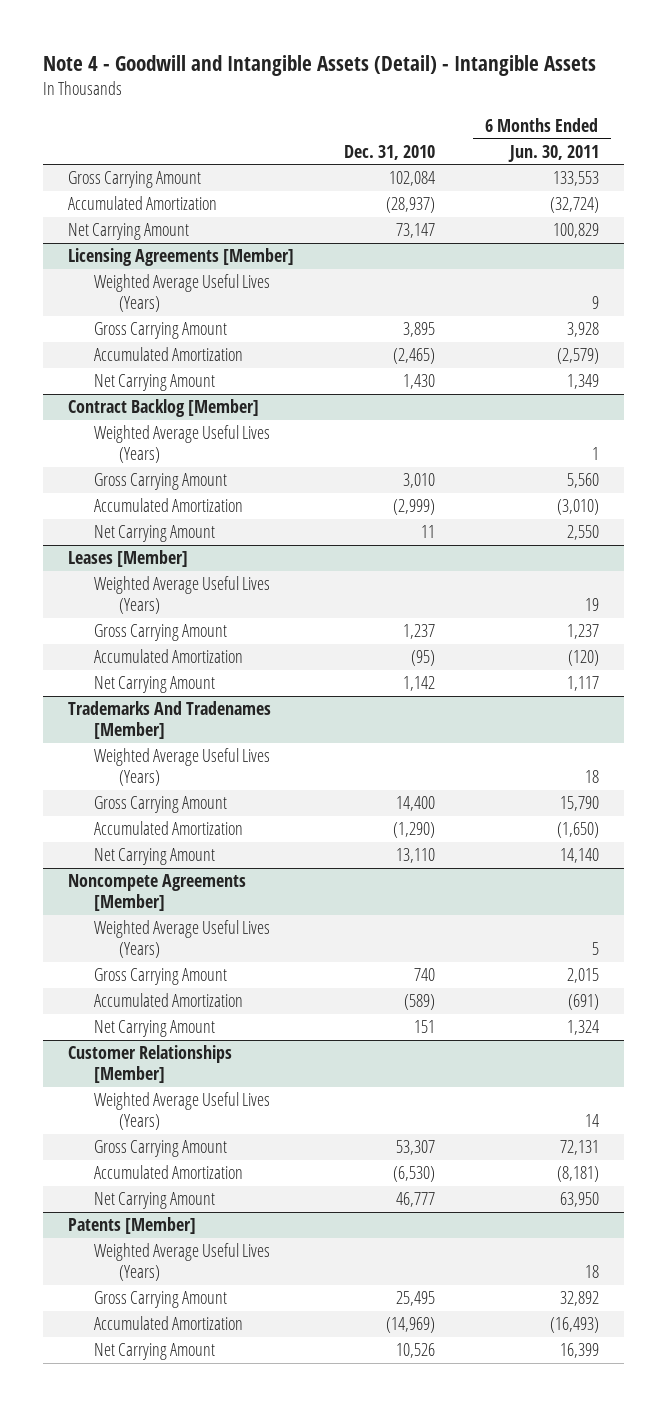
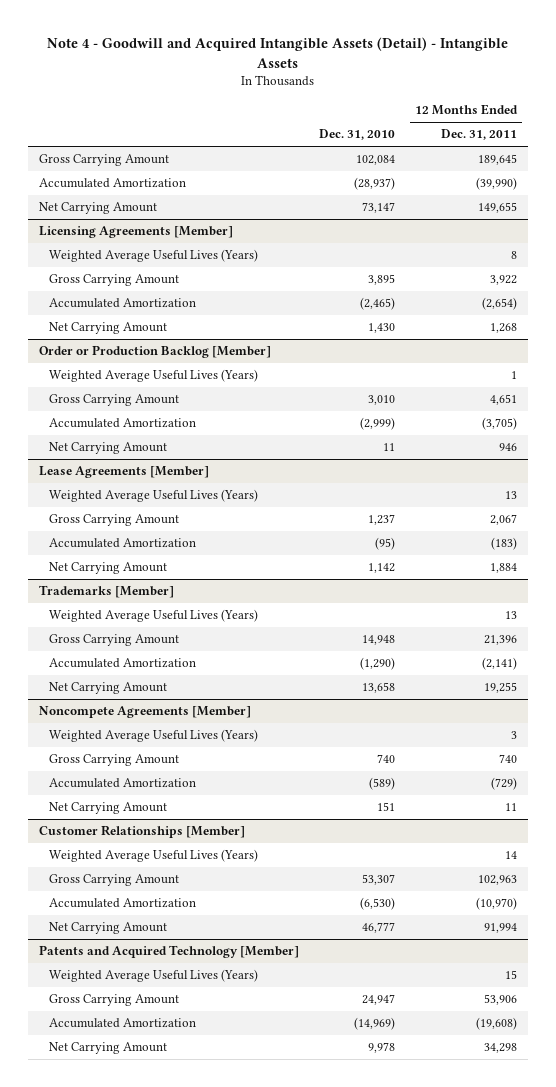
- Note 4 - Goodwill and Intangible Assets (Detail) - Intangible Assets
+ Note 4 - Goodwill and Acquired Intangible Assets (Detail) - Intangible Assets
- | Dec. 31, 2010 | 6 Months Ended Jun. 30, 2011
+ | Dec. 31, 2010 | 12 Months Ended Dec. 31, 2011
- Contract Backlog [Member]
+ Order or Production Backlog [Member]
- Leases [Member]
+ Lease Agreements [Member]
- Trademarks And Tradenames [Member]
+ Trademarks [Member]
- Gross Carrying Amount | 14,400 | 15,790
+ Gross Carrying Amount | 14,948 | 21,396
- Net Carrying Amount | 13,110 | 14,140
+ Net Carrying Amount | 13,658 | 19,255
- Patents [Member]
+ Patents and Acquired Technology [Member]
- Gross Carrying Amount | 25,495 | 32,892
+ Gross Carrying Amount | 24,947 | 53,906
- Net Carrying Amount | 10,526 | 16,399
+ Net Carrying Amount | 9,978 | 34,298

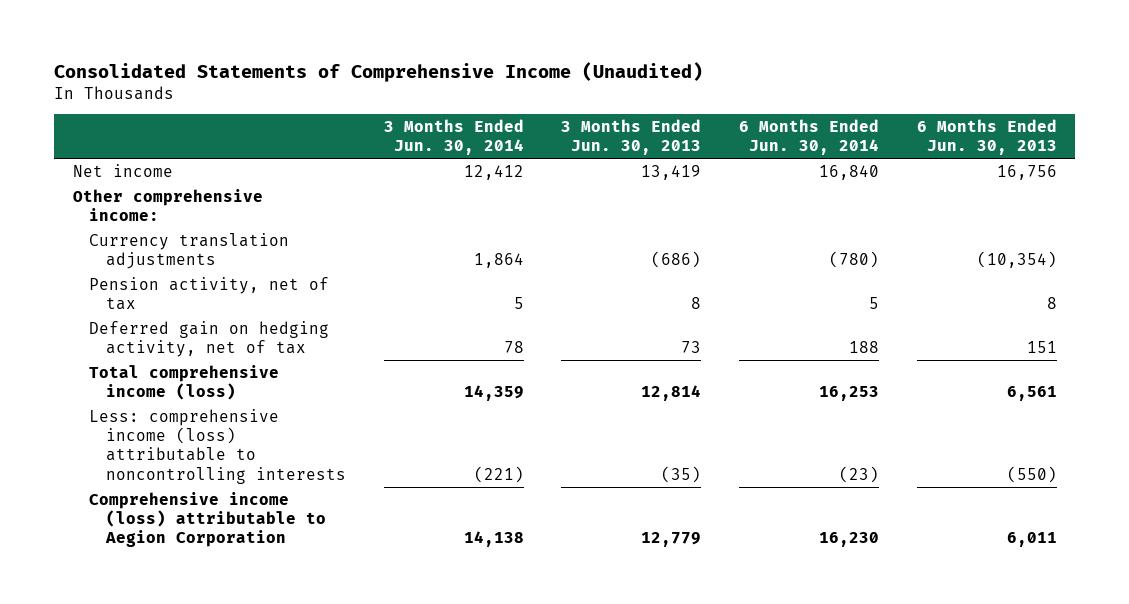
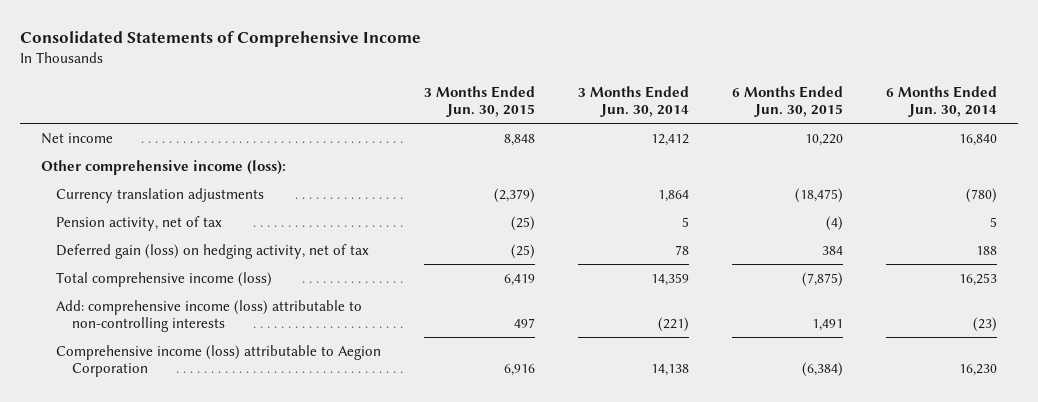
- Consolidated Statements of Comprehensive Income (Unaudited)
+ Consolidated Statements of Comprehensive Income
- | 3 Months Ended Jun. 30, 2014 | 3 Months Ended Jun. 30, 2013 | 6 Months Ended Jun. 30, 2014 | 6 Months Ended Jun. 30, 2013
+ | 3 Months Ended Jun. 30, 2015 | 3 Months Ended Jun. 30, 2014 | 6 Months Ended Jun. 30, 2015 | 6 Months Ended Jun. 30, 2014
- Other comprehensive income:
+ Other comprehensive income (loss):
- Deferred gain on hedging activity, net of tax | 78 | 73 | 188 | 151
+ Deferred gain (loss) on hedging activity, net of tax | (25) | 78 | 384 | 188
- Less: comprehensive income (loss) attributable to noncontrolling interests | (221) | (35) | (23) | (550)
+ Add: comprehensive income (loss) attributable to non-controlling interests | 497 | (221) | 1,491 | (23)

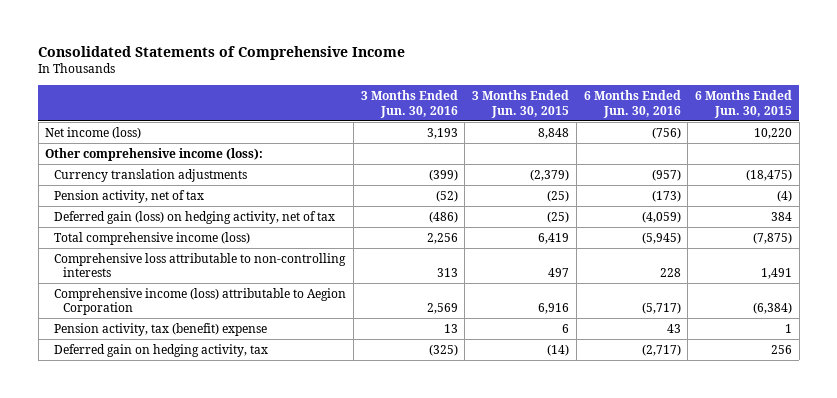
- | 3 Months Ended Jun. 30, 2015 | 3 Months Ended Jun. 30, 2014 | 6 Months Ended Jun. 30, 2015 | 6 Months Ended Jun. 30, 2014
+ | 3 Months Ended Jun. 30, 2016 | 3 Months Ended Jun. 30, 2015 | 6 Months Ended Jun. 30, 2016 | 6 Months Ended Jun. 30, 2015
- Net income | 8,848 | 12,412 | 10,220 | 16,840
+ Net income (loss) | 3,193 | 8,848 | (756) | 10,220
- Add: comprehensive income (loss) attributable to non-controlling interests | 497 | (221) | 1,491 | (23)
+ Comprehensive loss attributable to non-controlling interests | 313 | 497 | 228 | 1,491
+ Pension activity, tax (benefit) expense | 13 | 6 | 43 | 1
+ Deferred gain on hedging activity, tax | (325) | (14) | (2,717) | 256

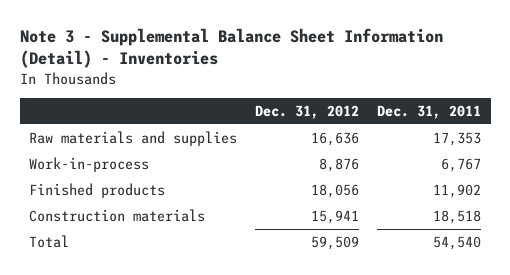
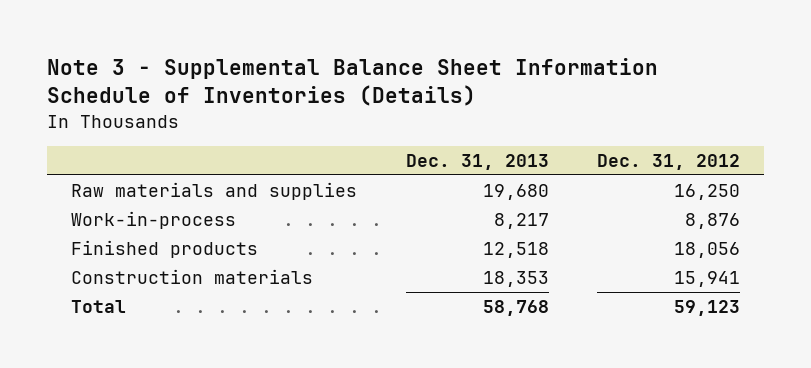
- Note 3 - Supplemental Balance Sheet Information (Detail) - Inventories
+ Note 3 - Supplemental Balance Sheet Information Schedule of Inventories (Details)
- | Dec. 31, 2012 | Dec. 31, 2011
+ | Dec. 31, 2013 | Dec. 31, 2012
- Raw materials and supplies | 16,636 | 17,353
+ Raw materials and supplies | 19,680 | 16,250
- Total | 59,509 | 54,540
+ Total | 58,768 | 59,123

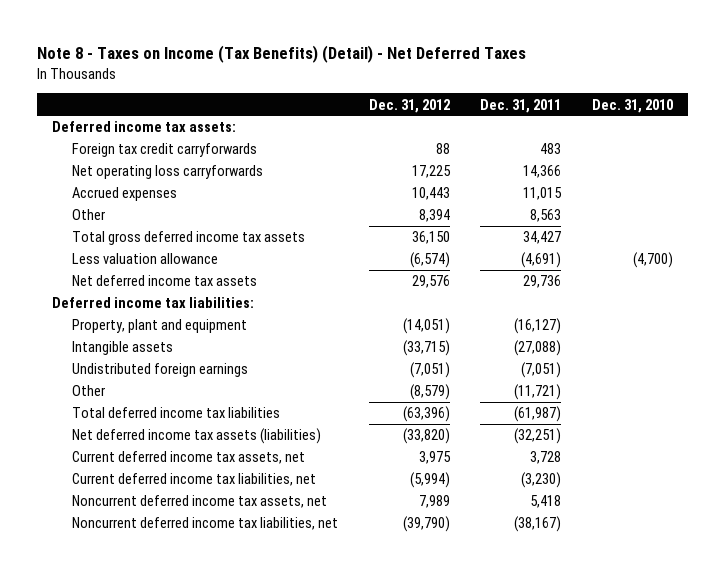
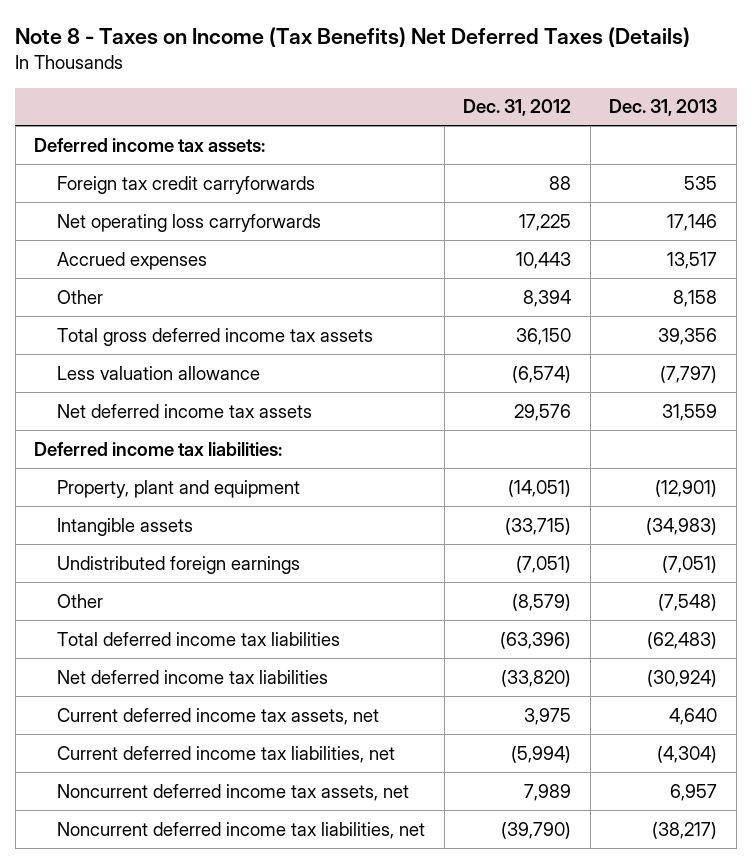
- Note 8 - Taxes on Income (Tax Benefits) (Detail) - Net Deferred Taxes
+ Note 8 - Taxes on Income (Tax Benefits) Net Deferred Taxes (Details)
- | Dec. 31, 2012 | Dec. 31, 2011 | Dec. 31, 2010
+ | Dec. 31, 2012 | Dec. 31, 2013
- Net deferred income tax assets (liabilities) | (33,820) | (32,251) |
+ Net deferred income tax liabilities | (33,820) | (30,924)

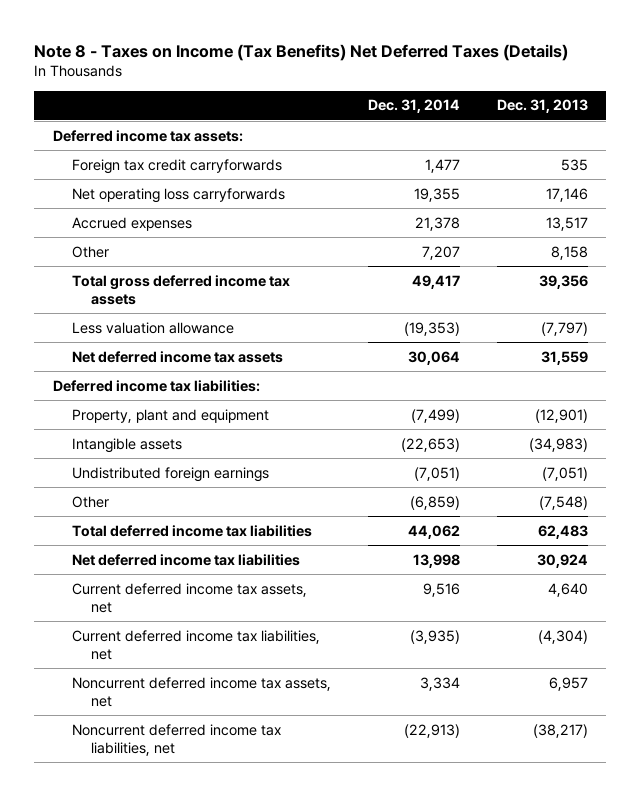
- | Dec. 31, 2012 | Dec. 31, 2013
+ | Dec. 31, 2014 | Dec. 31, 2013
- Total deferred income tax liabilities | (63,396) | (62,483)
- Net deferred income tax liabilities | (33,820) | (30,924)
+ Total deferred income tax liabilities | 44,062 | 62,483
+ Net deferred income tax liabilities | 13,998 | 30,924

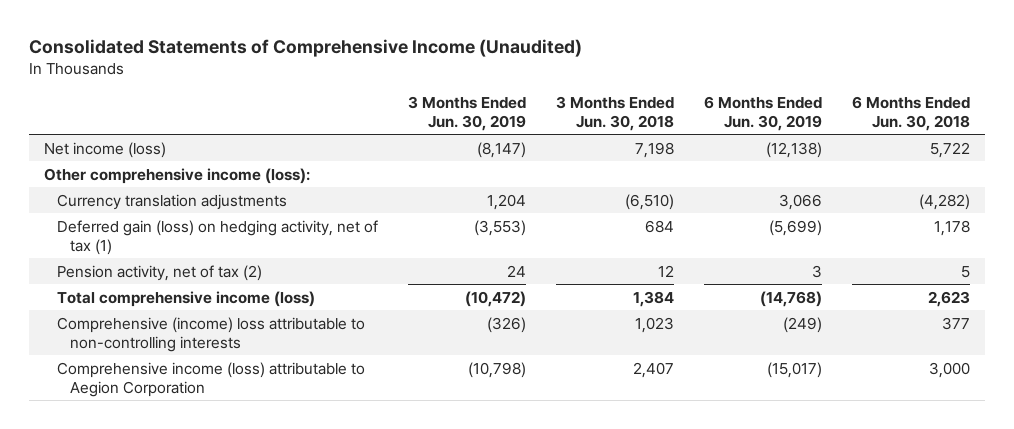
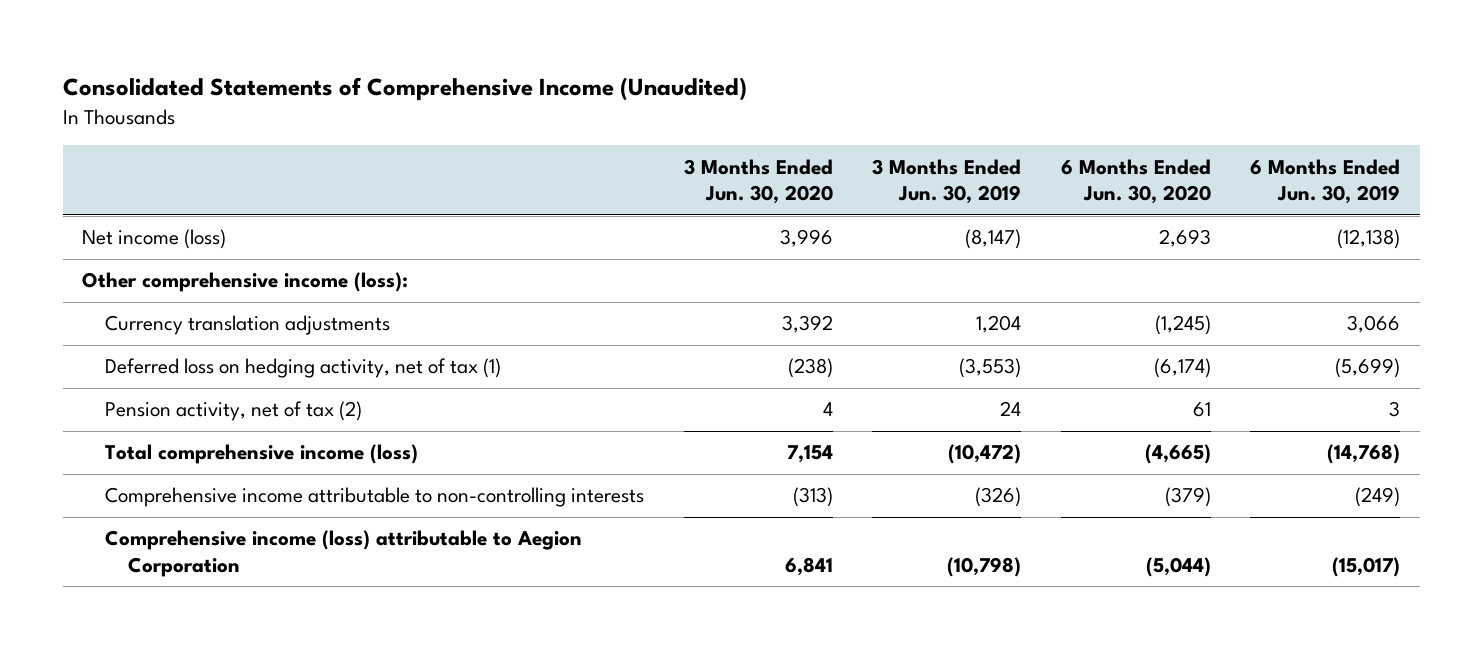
- | 3 Months Ended Jun. 30, 2019 | 3 Months Ended Jun. 30, 2018 | 6 Months Ended Jun. 30, 2019 | 6 Months Ended Jun. 30, 2018
+ | 3 Months Ended Jun. 30, 2020 | 3 Months Ended Jun. 30, 2019 | 6 Months Ended Jun. 30, 2020 | 6 Months Ended Jun. 30, 2019
- Deferred gain (loss) on hedging activity, net of tax (1) | (3,553) | 684 | (5,699) | 1,178
+ Deferred loss on hedging activity, net of tax (1) | (238) | (3,553) | (6,174) | (5,699)
- Comprehensive (income) loss attributable to non-controlling interests | (326) | 1,023 | (249) | 377
+ Comprehensive income attributable to non-controlling interests | (313) | (326) | (379) | (249)

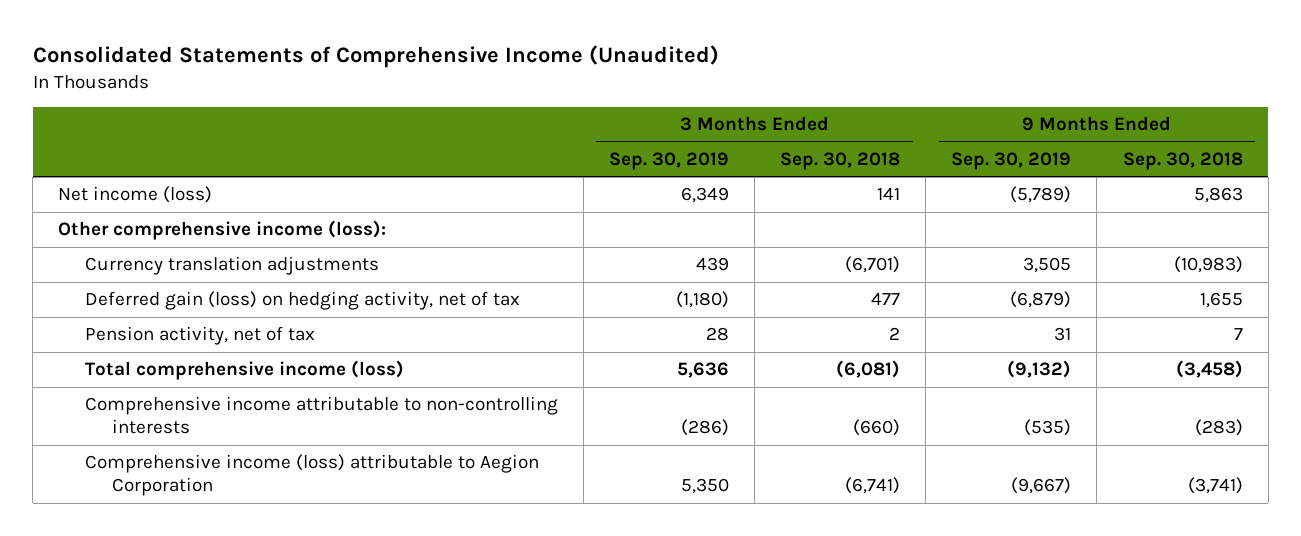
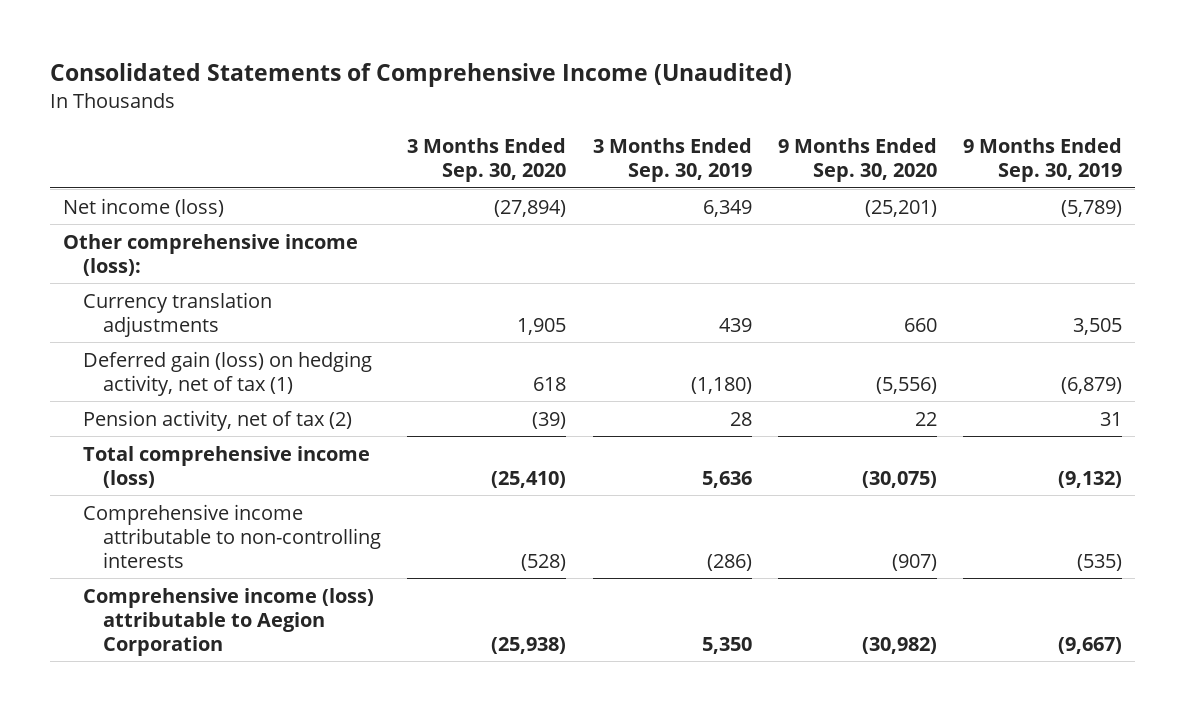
- | 3 Months Ended Sep. 30, 2019 | 3 Months Ended Sep. 30, 2018 | 9 Months Ended Sep. 30, 2019 | 9 Months Ended Sep. 30, 2018
+ | 3 Months Ended Sep. 30, 2020 | 3 Months Ended Sep. 30, 2019 | 9 Months Ended Sep. 30, 2020 | 9 Months Ended Sep. 30, 2019
- Deferred gain (loss) on hedging activity, net of tax | (1,180) | 477 | (6,879) | 1,655
- Pension activity, net of tax | 28 | 2 | 31 | 7
+ Deferred gain (loss) on hedging activity, net of tax (1) | 618 | (1,180) | (5,556) | (6,879)
+ Pension activity, net of tax (2) | (39) | 28 | 22 | 31

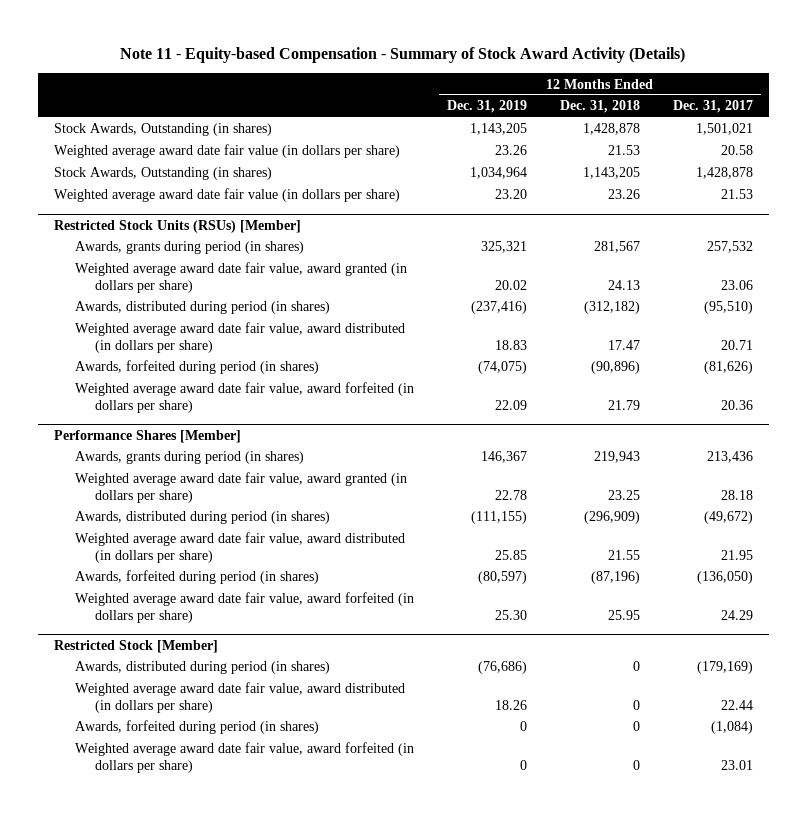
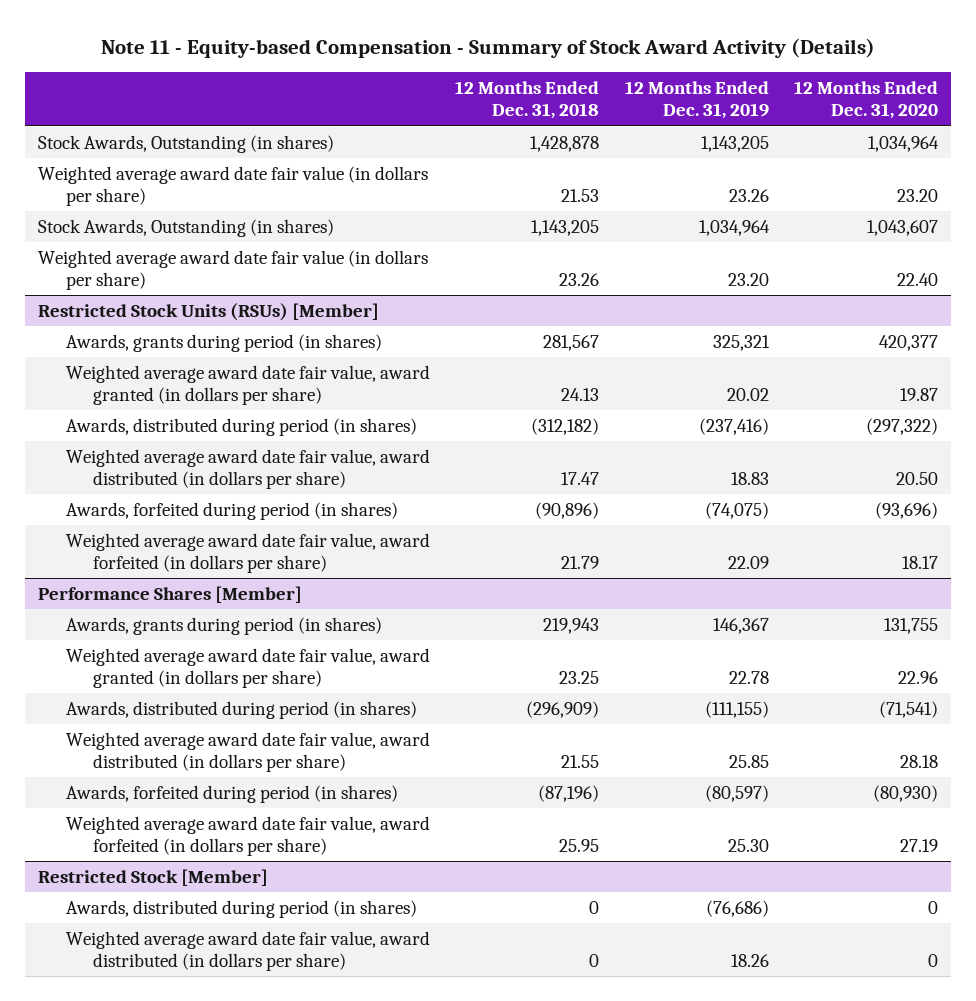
- | 12 Months Ended Dec. 31, 2019 | 12 Months Ended Dec. 31, 2018 | 12 Months Ended Dec. 31, 2017
+ | 12 Months Ended Dec. 31, 2018 | 12 Months Ended Dec. 31, 2019 | 12 Months Ended Dec. 31, 2020
@ Restricted Stock [Member]
- Awards, forfeited during period (in shares) | 0 | 0 | (1,084)
- Weighted average award date fair value, award forfeited (in dollars per share) | 0 | 0 | 23.01

